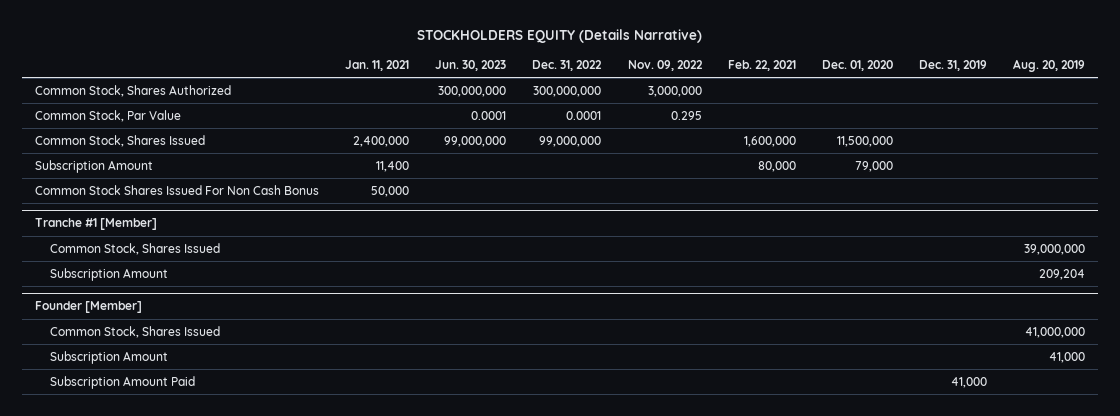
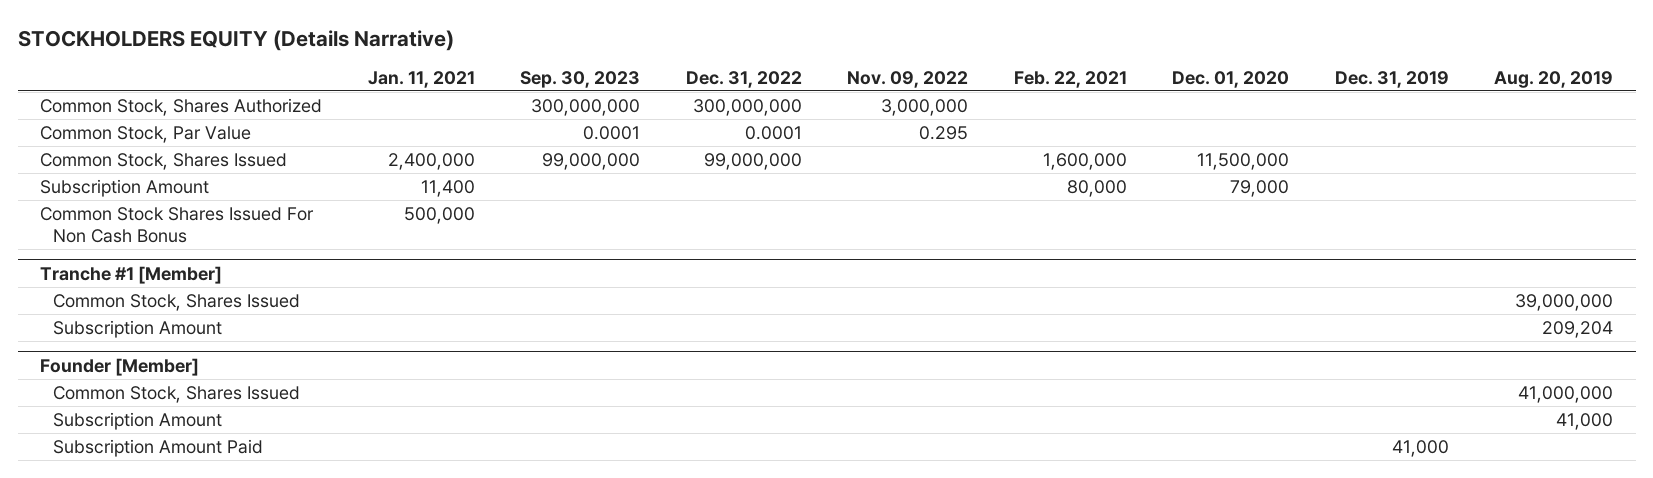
- | Jan. 11, 2021 | Jun. 30, 2023 | Dec. 31, 2022 | Nov. 09, 2022 | Feb. 22, 2021 | Dec. 01, 2020 | Dec. 31, 2019 | Aug. 20, 2019
+ | Jan. 11, 2021 | Sep. 30, 2023 | Dec. 31, 2022 | Nov. 09, 2022 | Feb. 22, 2021 | Dec. 01, 2020 | Dec. 31, 2019 | Aug. 20, 2019
- Common Stock Shares Issued For Non Cash Bonus | 50,000 | | | | | | |
+ Common Stock Shares Issued For Non Cash Bonus | 500,000 | | | | | | |

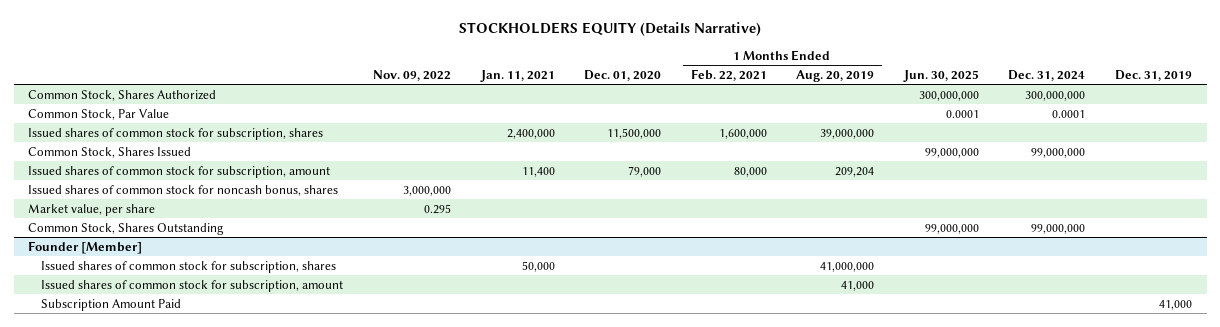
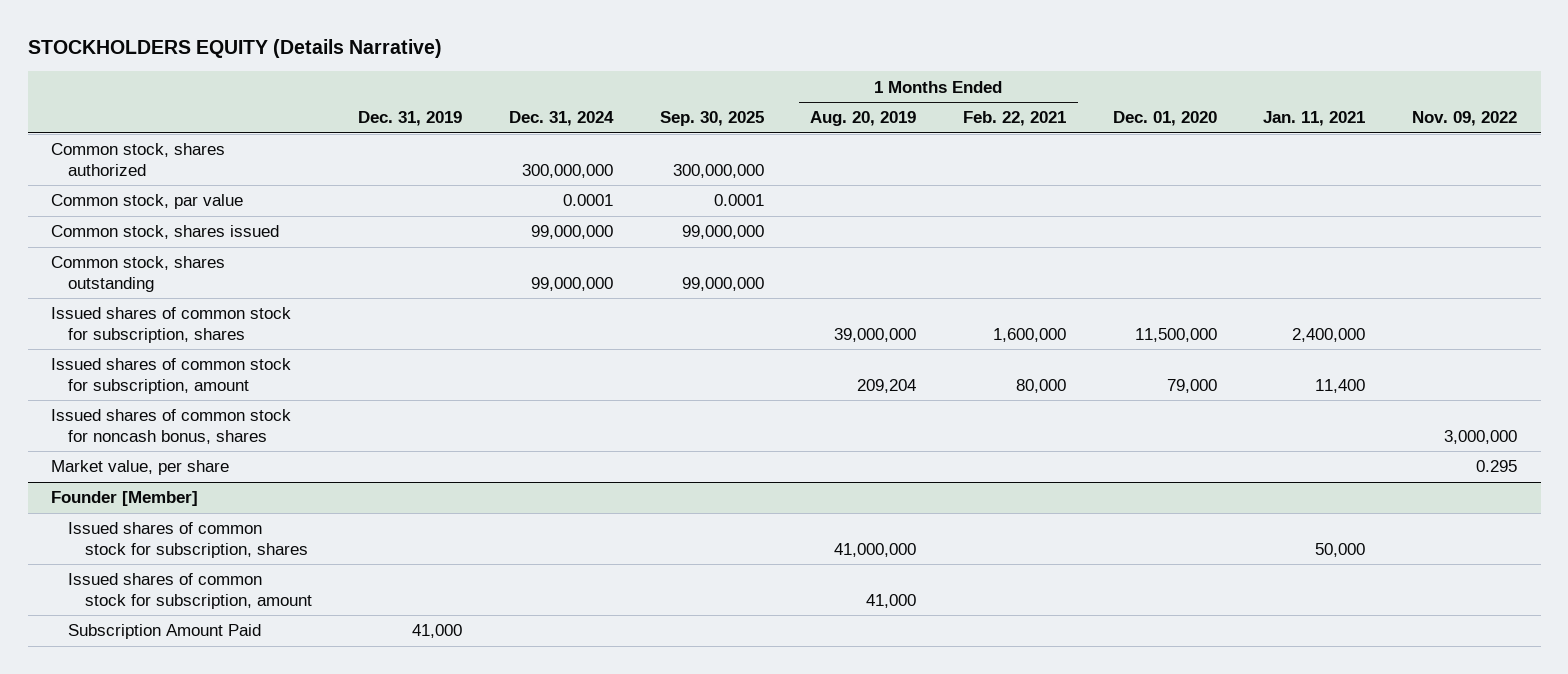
- | Nov. 09, 2022 | Jan. 11, 2021 | Dec. 01, 2020 | 1 Months Ended Feb. 22, 2021 | 1 Months Ended Aug. 20, 2019 | Jun. 30, 2025 | Dec. 31, 2024 | Dec. 31, 2019
+ | Dec. 31, 2019 | Dec. 31, 2024 | Sep. 30, 2025 | 1 Months Ended Aug. 20, 2019 | 1 Months Ended Feb. 22, 2021 | Dec. 01, 2020 | Jan. 11, 2021 | Nov. 09, 2022
- Common Stock, Shares Authorized | | | | | | 300,000,000 | 300,000,000 |
- Common Stock, Par Value | | | | | | 0.0001 | 0.0001 |
+ Common stock, shares authorized | | 300,000,000 | 300,000,000 | | | | |
+ Common stock, par value | | 0.0001 | 0.0001 | | | | |
+ Common stock, shares issued | | 99,000,000 | 99,000,000 | | | | |
+ Common stock, shares outstanding | | 99,000,000 | 99,000,000 | | | | |
- Common Stock, Shares Issued | | | | | | 99,000,000 | 99,000,000 |
- Common Stock, Shares Outstanding | | | | | | 99,000,000 | 99,000,000 |

